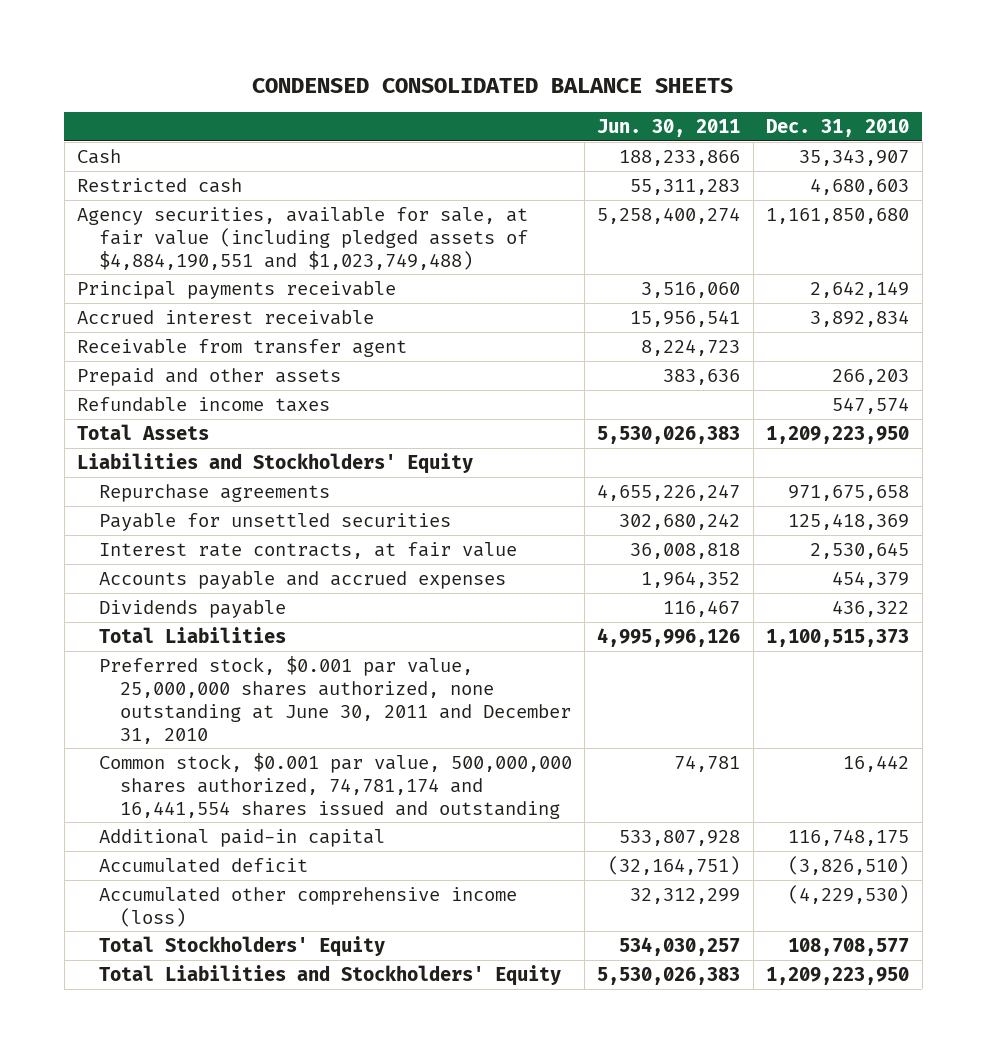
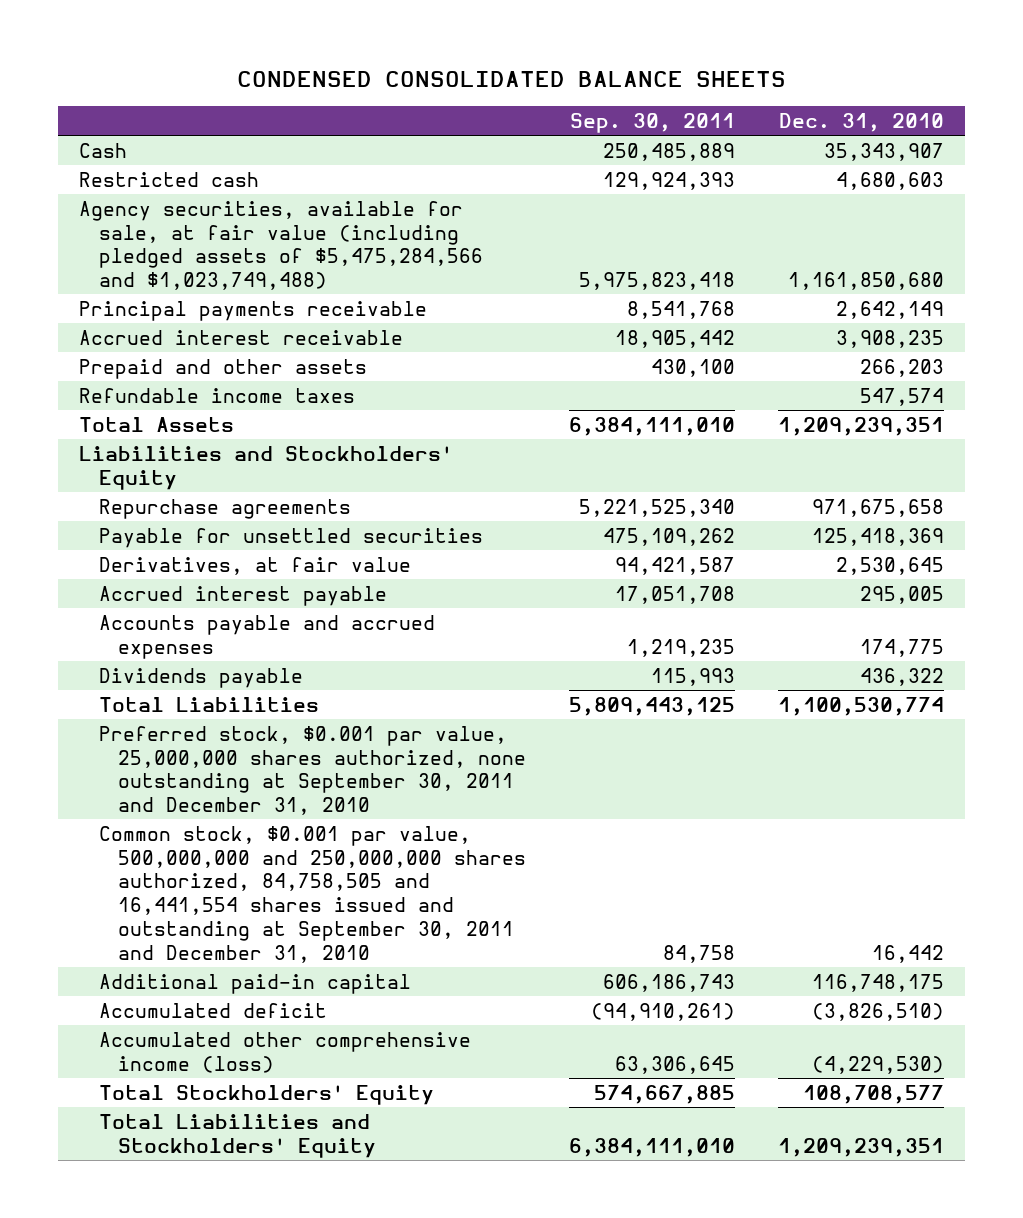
- | Jun. 30, 2011 | Dec. 31, 2010
+ | Sep. 30, 2011 | Dec. 31, 2010
- Agency securities, available for sale, at fair value (including pledged assets of $4,884,190,551 and $1,023,749,488) | 5,258,400,274 | 1,161,850,680
+ Agency securities, available for sale, at fair value (including pledged assets of $5,475,284,566 and $1,023,749,488) | 5,975,823,418 | 1,161,850,680
- Accrued interest receivable | 15,956,541 | 3,892,834
- Receivable from transfer agent | 8,224,723 |
+ Accrued interest receivable | 18,905,442 | 3,908,235
- Total Assets | 5,530,026,383 | 1,209,223,950
+ Total Assets | 6,384,111,010 | 1,209,239,351
- Interest rate contracts, at fair value | 36,008,818 | 2,530,645
- Accounts payable and accrued expenses | 1,964,352 | 454,379
+ Derivatives, at fair value | 94,421,587 | 2,530,645
+ Accrued interest payable | 17,051,708 | 295,005
+ Accounts payable and accrued expenses | 1,219,235 | 174,775
- Total Liabilities | 4,995,996,126 | 1,100,515,373
- Preferred stock, $0.001 par value, 25,000,000 shares authorized, none outstanding at June 30, 2011 and December 31, 2010
- Common stock, $0.001 par value, 500,000,000 shares authorized, 74,781,174 and 16,441,554 shares issued and outstanding | 74,781 | 16,442
+ Total Liabilities | 5,809,443,125 | 1,100,530,774
+ Preferred stock, $0.001 par value, 25,000,000 shares authorized, none outstanding at September 30, 2011 and December 31, 2010
+ Common stock, $0.001 par value, 500,000,000 and 250,000,000 shares authorized, 84,758,505 and 16,441,554 shares issued and outstanding at September 30, 2011 and December 31, 2010 | 84,758 | 16,442
- Total Liabilities and Stockholders' Equity | 5,530,026,383 | 1,209,223,950
+ Total Liabilities and Stockholders' Equity | 6,384,111,010 | 1,209,239,351

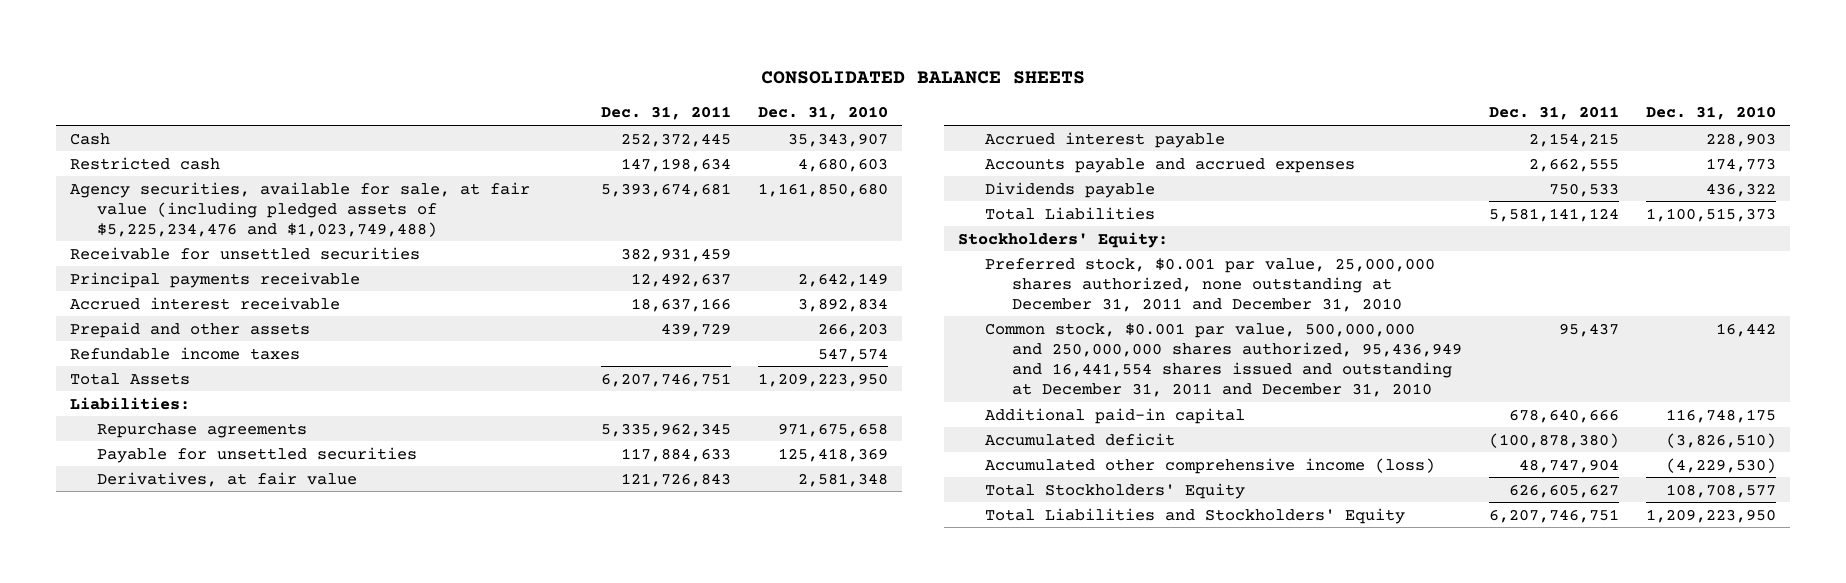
- CONDENSED CONSOLIDATED BALANCE SHEETS
+ CONSOLIDATED BALANCE SHEETS
- | Sep. 30, 2011 | Dec. 31, 2010
+ | Dec. 31, 2011 | Dec. 31, 2010
- Agency securities, available for sale, at fair value (including pledged assets of $5,475,284,566 and $1,023,749,488) | 5,975,823,418 | 1,161,850,680
+ Agency securities, available for sale, at fair value (including pledged assets of $5,225,234,476 and $1,023,749,488) | 5,393,674,681 | 1,161,850,680
+ Receivable for unsettled securities | 382,931,459 |
- Accrued interest receivable | 18,905,442 | 3,908,235
+ Accrued interest receivable | 18,637,166 | 3,892,834
- Total Assets | 6,384,111,010 | 1,209,239,351
- Liabilities and Stockholders' Equity
+ Total Assets | 6,207,746,751 | 1,209,223,950
+ Liabilities:
- Derivatives, at fair value | 94,421,587 | 2,530,645
- Accrued interest payable | 17,051,708 | 295,005
- Accounts payable and accrued expenses | 1,219,235 | 174,775
+ Derivatives, at fair value | 121,726,843 | 2,581,348
+ Accrued interest payable | 2,154,215 | 228,903
+ Accounts payable and accrued expenses | 2,662,555 | 174,773
- Total Liabilities | 5,809,443,125 | 1,100,530,774
- Preferred stock, $0.001 par value, 25,000,000 shares authorized, none outstanding at September 30, 2011 and December 31, 2010
- Common stock, $0.001 par value, 500,000,000 and 250,000,000 shares authorized, 84,758,505 and 16,441,554 shares issued and outstanding at September 30, 2011 and December 31, 2010 | 84,758 | 16,442
+ Total Liabilities | 5,581,141,124 | 1,100,515,373
+ Stockholders' Equity:
+ Preferred stock, $0.001 par value, 25,000,000 shares authorized, none outstanding at December 31, 2011 and December 31, 2010
+ Common stock, $0.001 par value, 500,000,000 and 250,000,000 shares authorized, 95,436,949 and 16,441,554 shares issued and outstanding at December 31, 2011 and December 31, 2010 | 95,437 | 16,442
- Total Liabilities and Stockholders' Equity | 6,384,111,010 | 1,209,239,351
+ Total Liabilities and Stockholders' Equity | 6,207,746,751 | 1,209,223,950

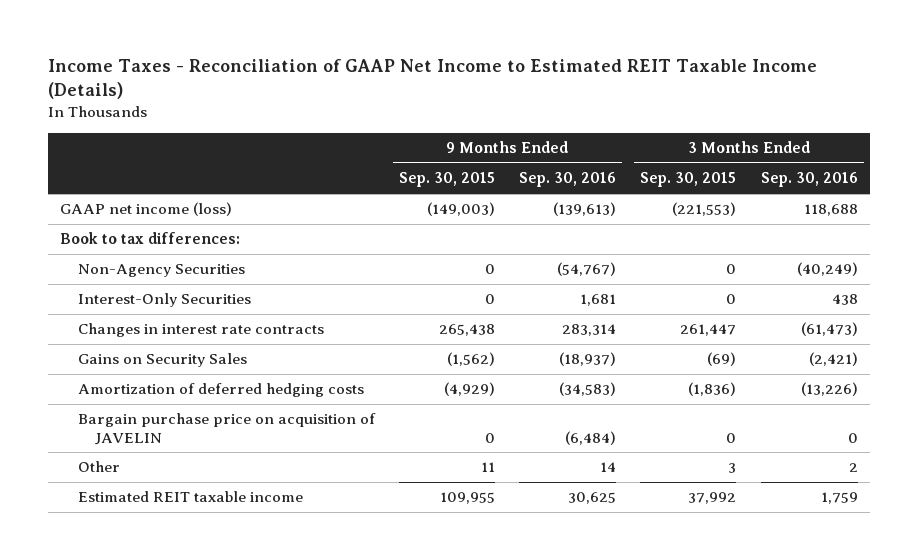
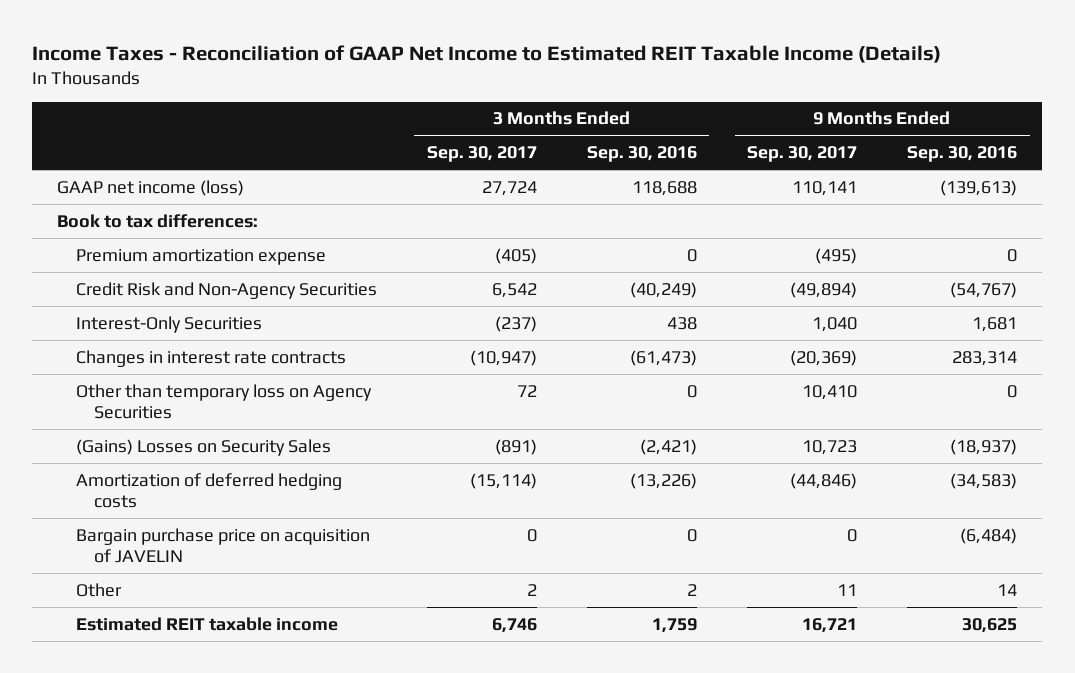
- | 9 Months Ended Sep. 30, 2015 | 9 Months Ended Sep. 30, 2016 | 3 Months Ended Sep. 30, 2015 | 3 Months Ended Sep. 30, 2016
+ | 3 Months Ended Sep. 30, 2017 | 3 Months Ended Sep. 30, 2016 | 9 Months Ended Sep. 30, 2017 | 9 Months Ended Sep. 30, 2016
- Non-Agency Securities | 0 | (54,767) | 0 | (40,249)
+ Premium amortization expense | (405) | 0 | (495) | 0
+ Credit Risk and Non-Agency Securities | 6,542 | (40,249) | (49,894) | (54,767)
- Gains on Security Sales | (1,562) | (18,937) | (69) | (2,421)
+ Other than temporary loss on Agency Securities | 72 | 0 | 10,410 | 0
+ (Gains) Losses on Security Sales | (891) | (2,421) | 10,723 | (18,937)

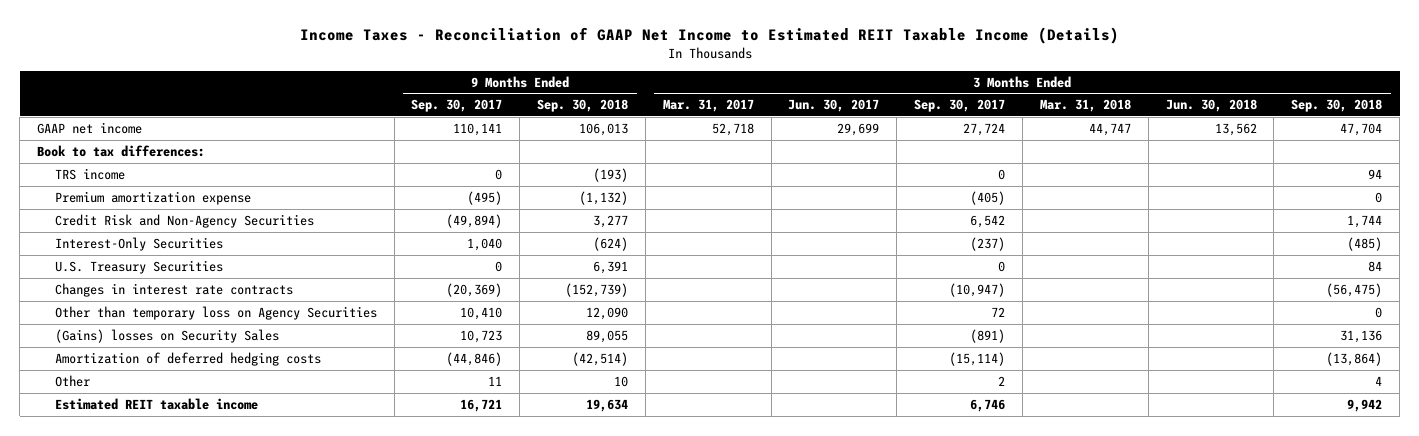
- | 3 Months Ended Sep. 30, 2017 | 3 Months Ended Sep. 30, 2016 | 9 Months Ended Sep. 30, 2017 | 9 Months Ended Sep. 30, 2016
+ | 9 Months Ended Sep. 30, 2017 | 9 Months Ended Sep. 30, 2018 | 3 Months Ended Mar. 31, 2017 | 3 Months Ended Jun. 30, 2017 | 3 Months Ended Sep. 30, 2017 | 3 Months Ended Mar. 31, 2018 | 3 Months Ended Jun. 30, 2018 | 3 Months Ended Sep. 30, 2018
- GAAP net income (loss) | 27,724 | 118,688 | 110,141 | (139,613)
+ GAAP net income | 110,141 | 106,013 | 52,718 | 29,699 | 27,724 | 44,747 | 13,562 | 47,704
+ TRS income | 0 | (193) | | | 0 | | | 94
+ U.S. Treasury Securities | 0 | 6,391 | | | 0 | | | 84
- (Gains) Losses on Security Sales | (891) | (2,421) | 10,723 | (18,937)
+ (Gains) losses on Security Sales | 10,723 | 89,055 | | | (891) | | | 31,136
- Bargain purchase price on acquisition of JAVELIN | 0 | 0 | 0 | (6,484)

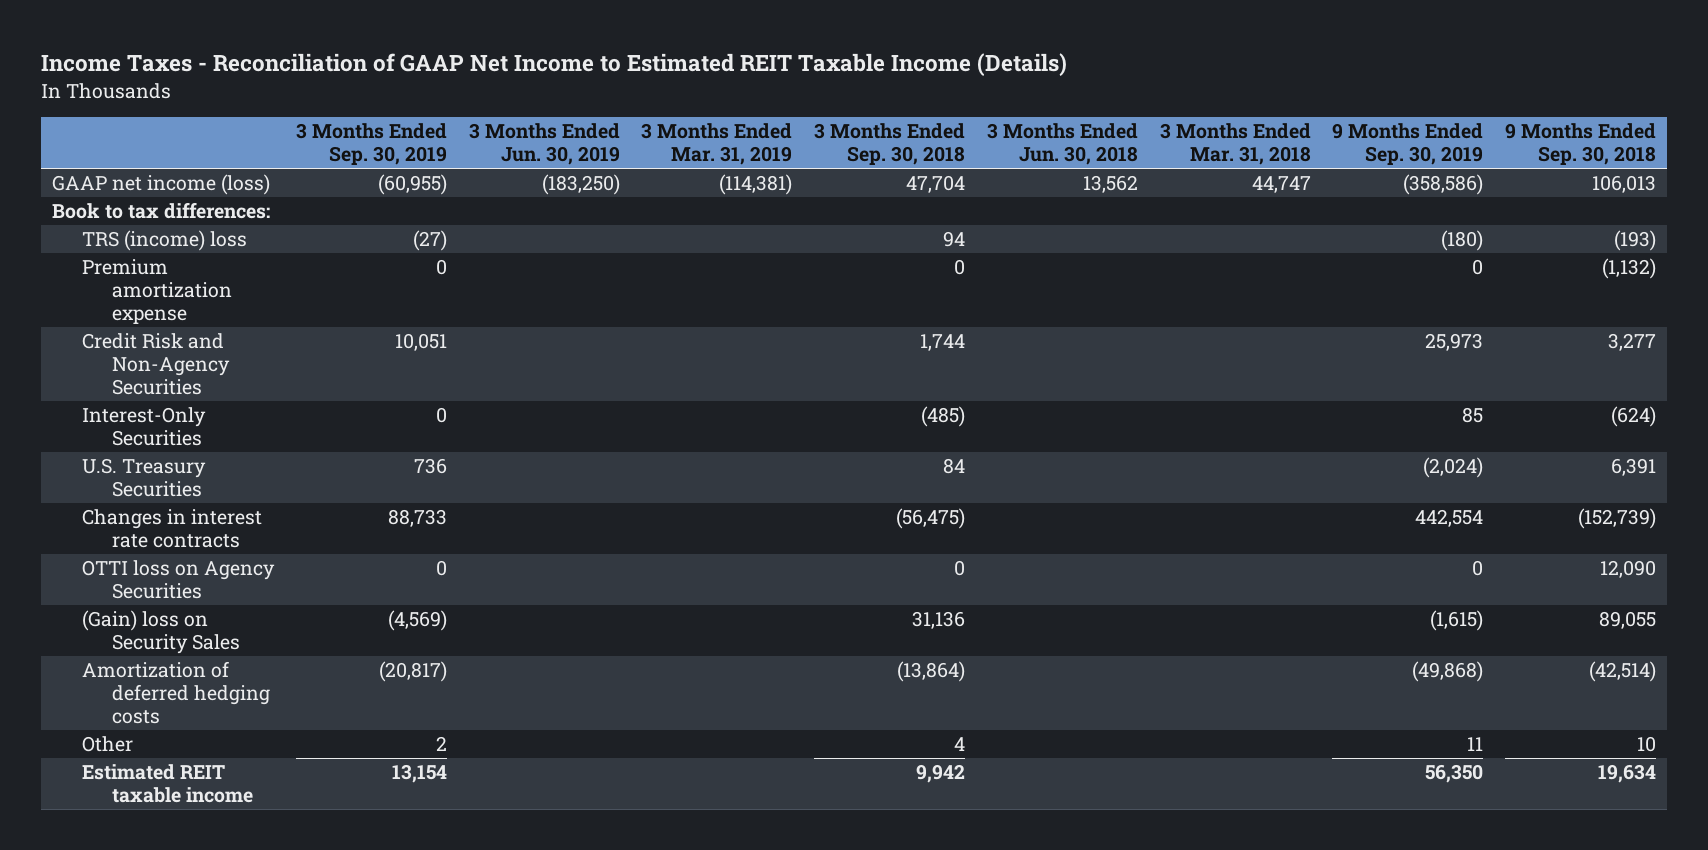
- | 9 Months Ended Sep. 30, 2017 | 9 Months Ended Sep. 30, 2018 | 3 Months Ended Mar. 31, 2017 | 3 Months Ended Jun. 30, 2017 | 3 Months Ended Sep. 30, 2017 | 3 Months Ended Mar. 31, 2018 | 3 Months Ended Jun. 30, 2018 | 3 Months Ended Sep. 30, 2018
+ | 3 Months Ended Sep. 30, 2019 | 3 Months Ended Jun. 30, 2019 | 3 Months Ended Mar. 31, 2019 | 3 Months Ended Sep. 30, 2018 | 3 Months Ended Jun. 30, 2018 | 3 Months Ended Mar. 31, 2018 | 9 Months Ended Sep. 30, 2019 | 9 Months Ended Sep. 30, 2018
- GAAP net income | 110,141 | 106,013 | 52,718 | 29,699 | 27,724 | 44,747 | 13,562 | 47,704
+ GAAP net income (loss) | (60,955) | (183,250) | (114,381) | 47,704 | 13,562 | 44,747 | (358,586) | 106,013
- TRS income | 0 | (193) | | | 0 | | | 94
+ TRS (income) loss | (27) | | | 94 | | | (180) | (193)
- Other than temporary loss on Agency Securities | 10,410 | 12,090 | | | 72 | | | 0
- (Gains) losses on Security Sales | 10,723 | 89,055 | | | (891) | | | 31,136
+ OTTI loss on Agency Securities | 0 | | | 0 | | | 0 | 12,090
+ (Gain) loss on Security Sales | (4,569) | | | 31,136 | | | (1,615) | 89,055

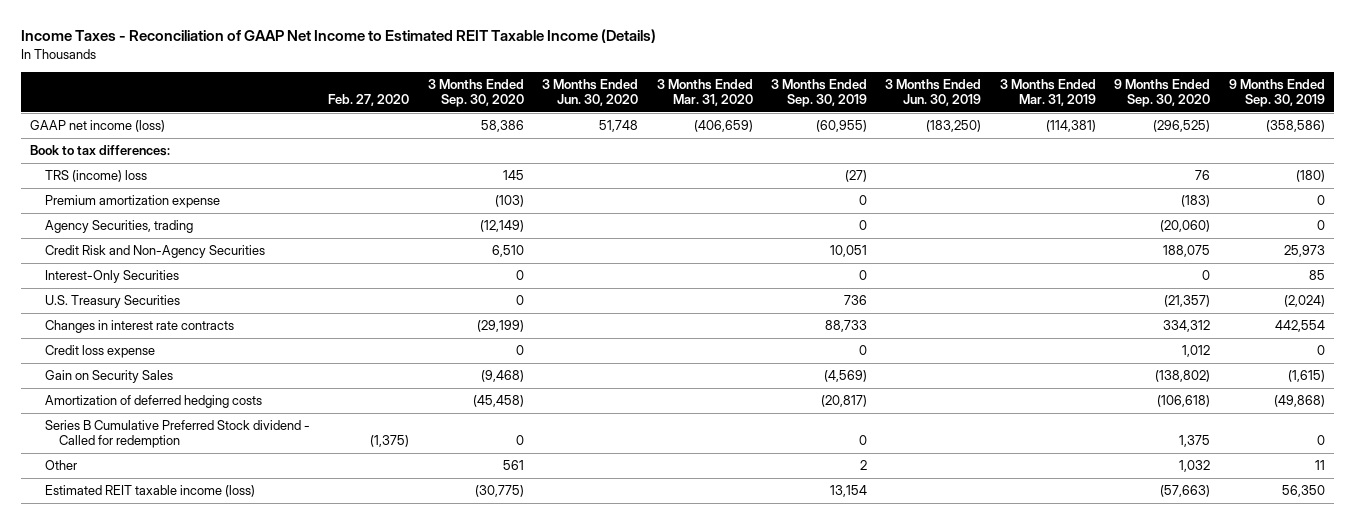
- | 3 Months Ended Sep. 30, 2019 | 3 Months Ended Jun. 30, 2019 | 3 Months Ended Mar. 31, 2019 | 3 Months Ended Sep. 30, 2018 | 3 Months Ended Jun. 30, 2018 | 3 Months Ended Mar. 31, 2018 | 9 Months Ended Sep. 30, 2019 | 9 Months Ended Sep. 30, 2018
+ | Feb. 27, 2020 | 3 Months Ended Sep. 30, 2020 | 3 Months Ended Jun. 30, 2020 | 3 Months Ended Mar. 31, 2020 | 3 Months Ended Sep. 30, 2019 | 3 Months Ended Jun. 30, 2019 | 3 Months Ended Mar. 31, 2019 | 9 Months Ended Sep. 30, 2020 | 9 Months Ended Sep. 30, 2019
+ Agency Securities, trading | | (12,149) | | | 0 | | | (20,060) | 0
- OTTI loss on Agency Securities | 0 | | | 0 | | | 0 | 12,090
- (Gain) loss on Security Sales | (4,569) | | | 31,136 | | | (1,615) | 89,055
+ Credit loss expense | | 0 | | | 0 | | | 1,012 | 0
+ Gain on Security Sales | | (9,468) | | | (4,569) | | | (138,802) | (1,615)
+ Series B Cumulative Preferred Stock dividend - Called for redemption | (1,375) | 0 | | | 0 | | | 1,375 | 0
- Estimated REIT taxable income | 13,154 | | | 9,942 | | | 56,350 | 19,634
+ Estimated REIT taxable income (loss) | | (30,775) | | | 13,154 | | | (57,663) | 56,350

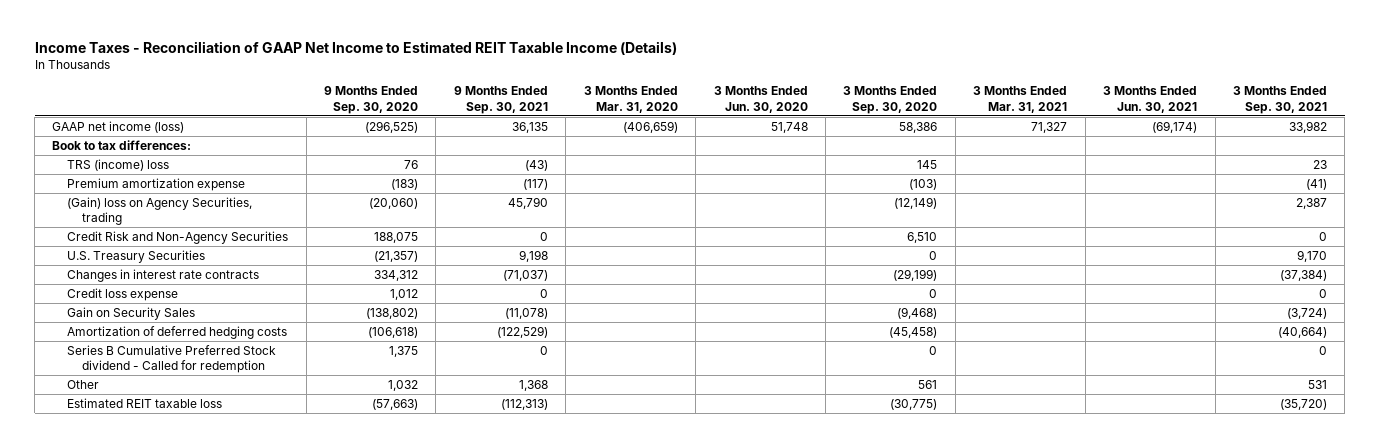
- | Feb. 27, 2020 | 3 Months Ended Sep. 30, 2020 | 3 Months Ended Jun. 30, 2020 | 3 Months Ended Mar. 31, 2020 | 3 Months Ended Sep. 30, 2019 | 3 Months Ended Jun. 30, 2019 | 3 Months Ended Mar. 31, 2019 | 9 Months Ended Sep. 30, 2020 | 9 Months Ended Sep. 30, 2019
+ | 9 Months Ended Sep. 30, 2020 | 9 Months Ended Sep. 30, 2021 | 3 Months Ended Mar. 31, 2020 | 3 Months Ended Jun. 30, 2020 | 3 Months Ended Sep. 30, 2020 | 3 Months Ended Mar. 31, 2021 | 3 Months Ended Jun. 30, 2021 | 3 Months Ended Sep. 30, 2021
- Agency Securities, trading | | (12,149) | | | 0 | | | (20,060) | 0
+ (Gain) loss on Agency Securities, trading | (20,060) | 45,790 | | | (12,149) | | | 2,387
- Interest-Only Securities | | 0 | | | 0 | | | 0 | 85
- Estimated REIT taxable income (loss) | | (30,775) | | | 13,154 | | | (57,663) | 56,350
+ Estimated REIT taxable loss | (57,663) | (112,313) | | | (30,775) | | | (35,720)

